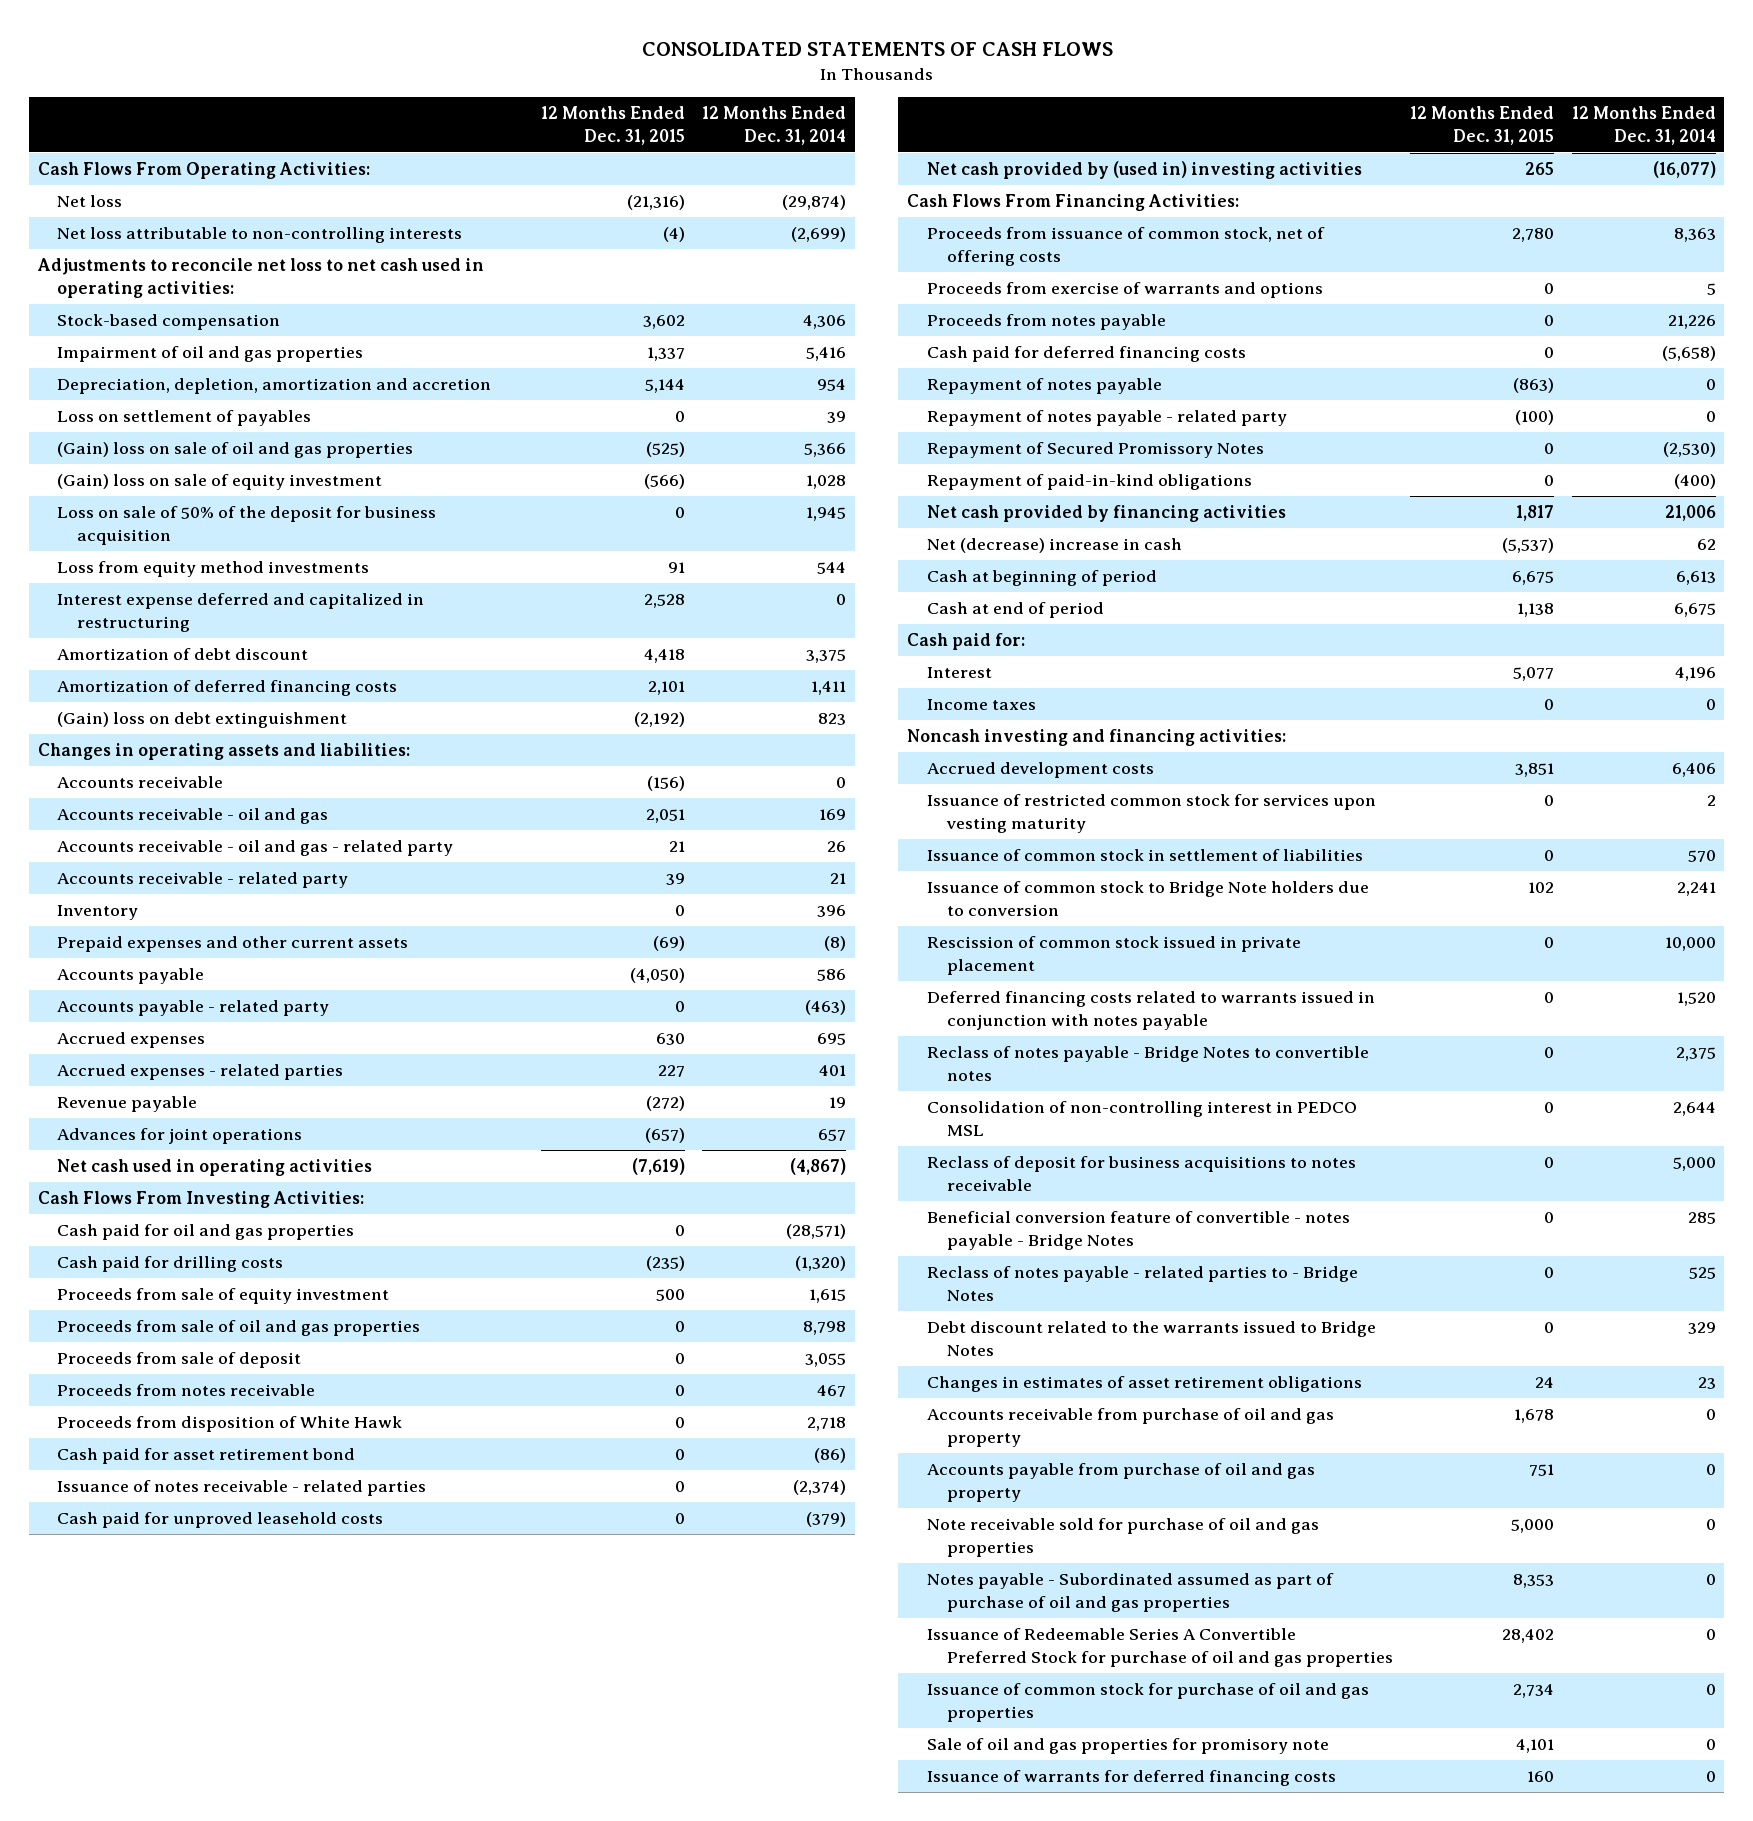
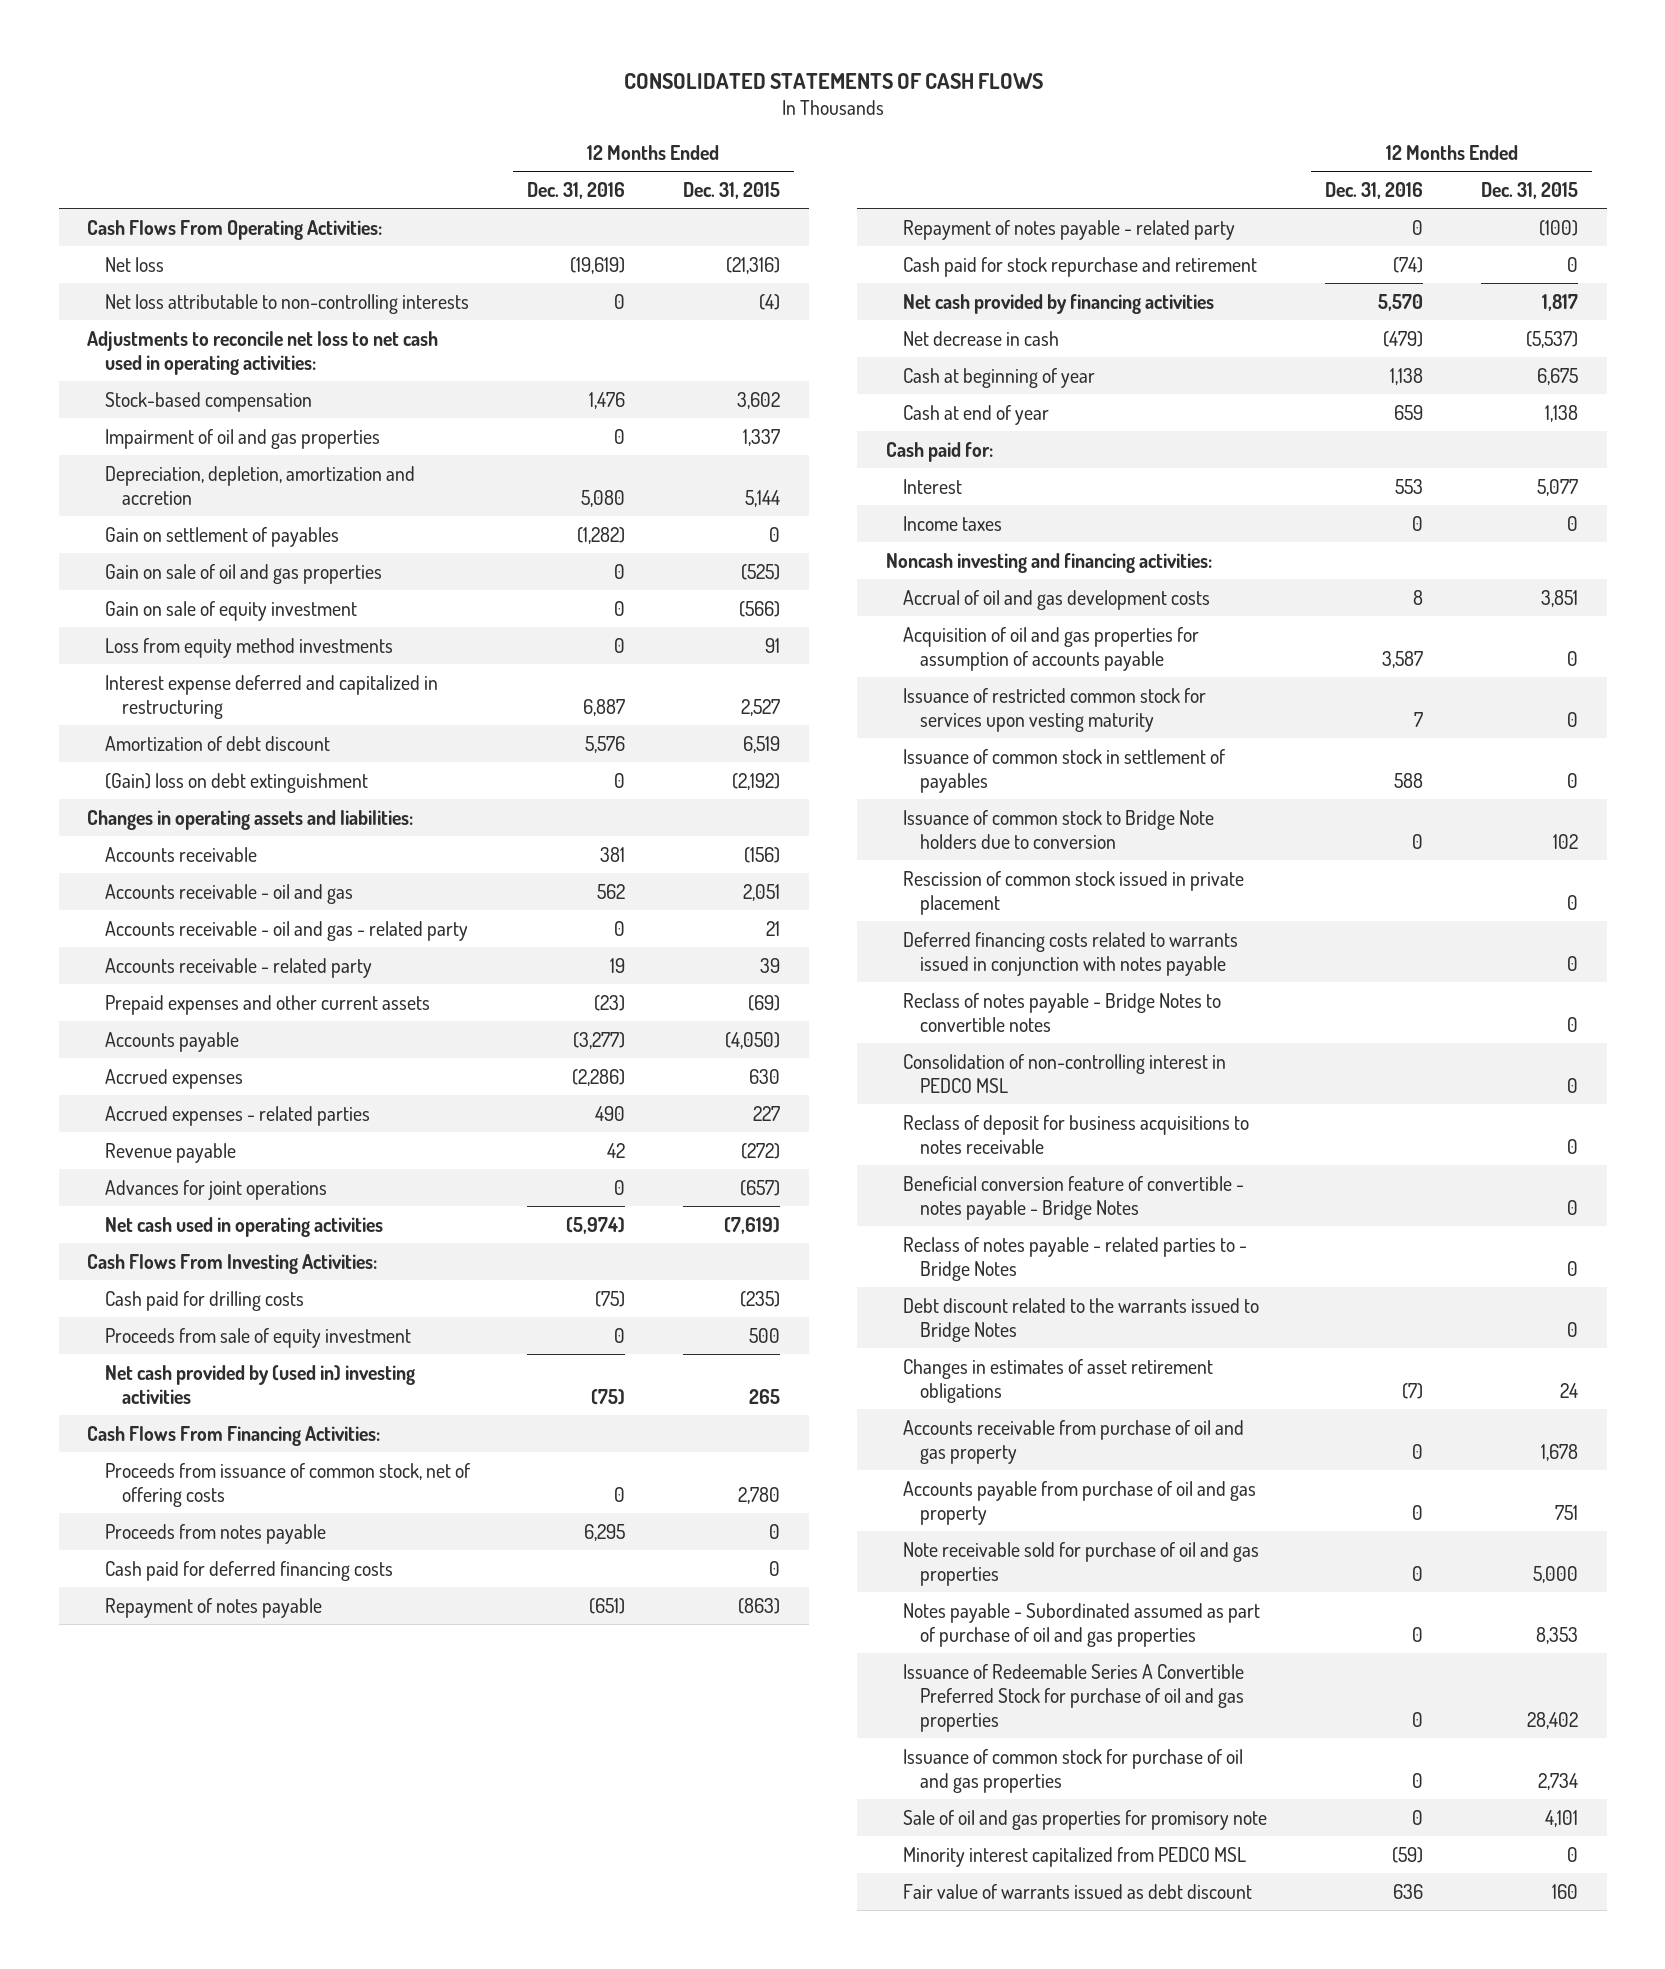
- | 12 Months Ended Dec. 31, 2015 | 12 Months Ended Dec. 31, 2014
+ | 12 Months Ended Dec. 31, 2016 | 12 Months Ended Dec. 31, 2015
- Loss on settlement of payables | 0 | 39
- (Gain) loss on sale of oil and gas properties | (525) | 5,366
- (Gain) loss on sale of equity investment | (566) | 1,028
- Loss on sale of 50% of the deposit for business acquisition | 0 | 1,945
+ Gain on settlement of payables | (1,282) | 0
+ Gain on sale of oil and gas properties | 0 | (525)
+ Gain on sale of equity investment | 0 | (566)
- Interest expense deferred and capitalized in restructuring | 2,528 | 0
- Amortization of debt discount | 4,418 | 3,375
- Amortization of deferred financing costs | 2,101 | 1,411
+ Interest expense deferred and capitalized in restructuring | 6,887 | 2,527
+ Amortization of debt discount | 5,576 | 6,519
- Inventory | 0 | 396
- Accounts payable - related party | 0 | (463)
- Cash paid for oil and gas properties | 0 | (28,571)
- Proceeds from sale of oil and gas properties | 0 | 8,798
- Proceeds from sale of deposit | 0 | 3,055
- Proceeds from notes receivable | 0 | 467
- Proceeds from disposition of White Hawk | 0 | 2,718
- Cash paid for asset retirement bond | 0 | (86)
- Issuance of notes receivable - related parties | 0 | (2,374)
- Cash paid for unproved leasehold costs | 0 | (379)
- Proceeds from exercise of warrants and options | 0 | 5
- Repayment of Secured Promissory Notes | 0 | (2,530)
- Repayment of paid-in-kind obligations | 0 | (400)
+ Cash paid for stock repurchase and retirement | (74) | 0
- Net (decrease) increase in cash | (5,537) | 62
- Cash at beginning of period | 6,675 | 6,613
- Cash at end of period | 1,138 | 6,675
+ Net decrease in cash | (479) | (5,537)
+ Cash at beginning of year | 1,138 | 6,675
+ Cash at end of year | 659 | 1,138
- Accrued development costs | 3,851 | 6,406
+ Accrual of oil and gas development costs | 8 | 3,851
+ Acquisition of oil and gas properties for assumption of accounts payable | 3,587 | 0
- Issuance of common stock in settlement of liabilities | 0 | 570
+ Issuance of common stock in settlement of payables | 588 | 0
- Issuance of warrants for deferred financing costs | 160 | 0
+ Minority interest capitalized from PEDCO MSL | (59) | 0
+ Fair value of warrants issued as debt discount | 636 | 160

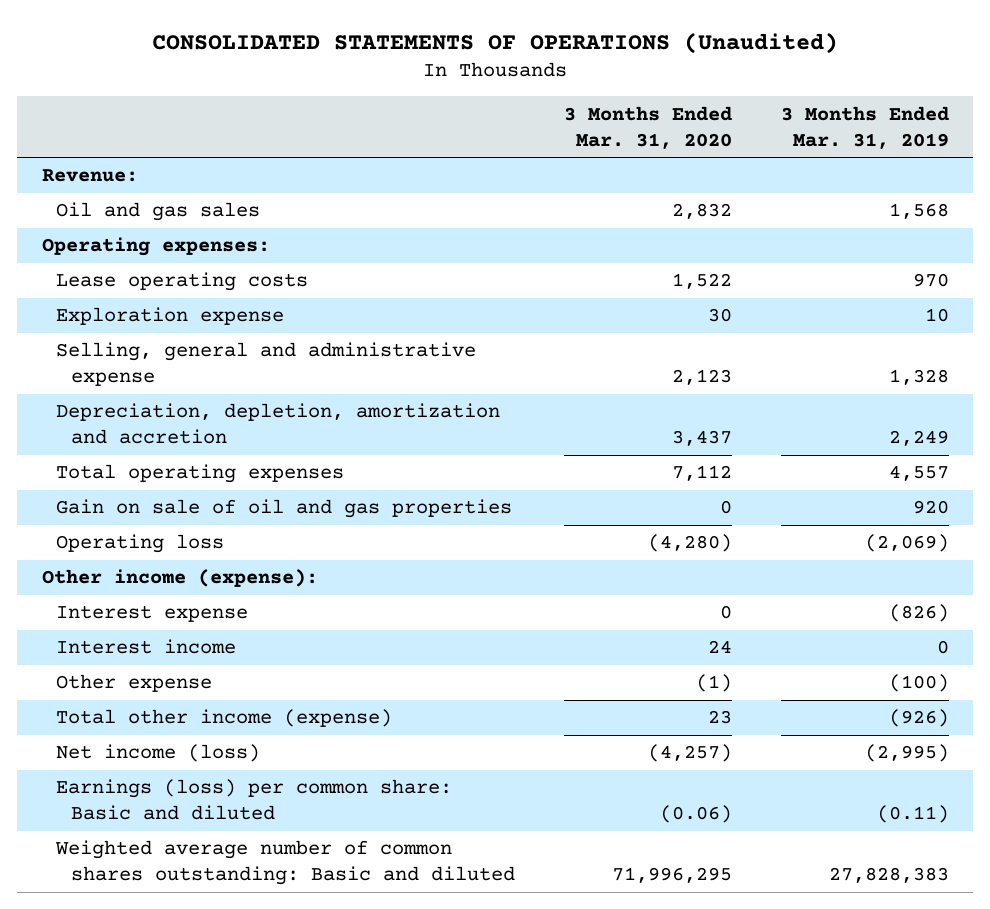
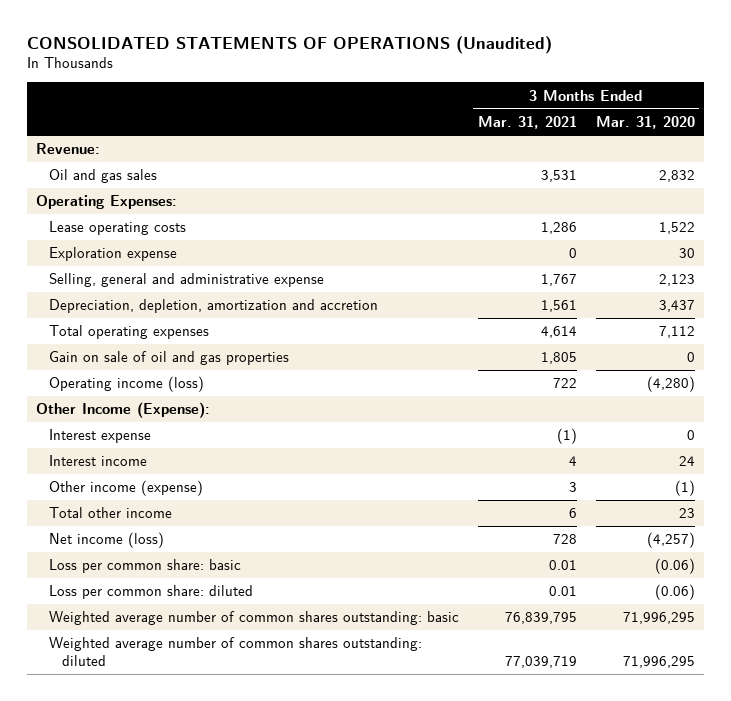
- | 3 Months Ended Mar. 31, 2020 | 3 Months Ended Mar. 31, 2019
+ | 3 Months Ended Mar. 31, 2021 | 3 Months Ended Mar. 31, 2020
- Operating expenses:
+ Operating Expenses:
- Operating loss | (4,280) | (2,069)
- Other income (expense):
+ Operating income (loss) | 722 | (4,280)
+ Other Income (Expense):
- Other expense | (1) | (100)
- Total other income (expense) | 23 | (926)
+ Other income (expense) | 3 | (1)
+ Total other income | 6 | 23
- Earnings (loss) per common share: Basic and diluted | (0.06) | (0.11)
- Weighted average number of common shares outstanding: Basic and diluted | 71,996,295 | 27,828,383
+ Loss per common share: basic | 0.01 | (0.06)
+ Loss per common share: diluted | 0.01 | (0.06)
+ Weighted average number of common shares outstanding: basic | 76,839,795 | 71,996,295
+ Weighted average number of common shares outstanding: diluted | 77,039,719 | 71,996,295

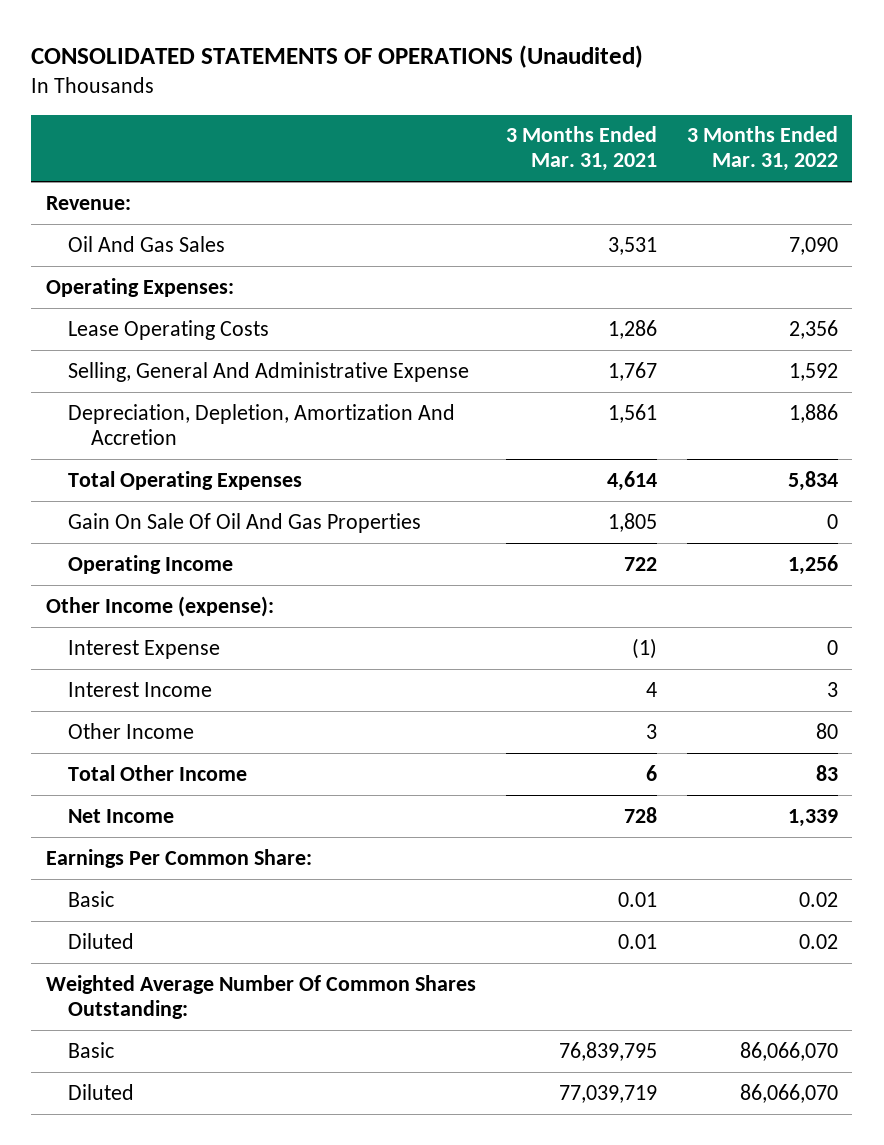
- | 3 Months Ended Mar. 31, 2021 | 3 Months Ended Mar. 31, 2020
+ | 3 Months Ended Mar. 31, 2021 | 3 Months Ended Mar. 31, 2022
- Oil and gas sales | 3,531 | 2,832
+ Oil And Gas Sales | 3,531 | 7,090
- Lease operating costs | 1,286 | 1,522
- Exploration expense | 0 | 30
- Selling, general and administrative expense | 1,767 | 2,123
- Depreciation, depletion, amortization and accretion | 1,561 | 3,437
- Total operating expenses | 4,614 | 7,112
- Gain on sale of oil and gas properties | 1,805 | 0
- Operating income (loss) | 722 | (4,280)
- Other Income (Expense):
- Interest expense | (1) | 0
- Interest income | 4 | 24
- Other income (expense) | 3 | (1)
- Total other income | 6 | 23
- Net income (loss) | 728 | (4,257)
- Loss per common share: basic | 0.01 | (0.06)
- Loss per common share: diluted | 0.01 | (0.06)
- Weighted average number of common shares outstanding: basic | 76,839,795 | 71,996,295
- Weighted average number of common shares outstanding: diluted | 77,039,719 | 71,996,295
+ Lease Operating Costs | 1,286 | 2,356
+ Selling, General And Administrative Expense | 1,767 | 1,592
+ Depreciation, Depletion, Amortization And Accretion | 1,561 | 1,886
+ Total Operating Expenses | 4,614 | 5,834
+ Gain On Sale Of Oil And Gas Properties | 1,805 | 0
+ Operating Income | 722 | 1,256
+ Other Income (expense):
+ Interest Expense | (1) | 0
+ Interest Income | 4 | 3
+ Other Income | 3 | 80
+ Total Other Income | 6 | 83
+ Net Income | 728 | 1,339
+ Earnings Per Common Share:
+ Basic | 0.01 | 0.02
+ Diluted | 0.01 | 0.02
+ Weighted Average Number Of Common Shares Outstanding:
+ Basic | 76,839,795 | 86,066,070
+ Diluted | 77,039,719 | 86,066,070

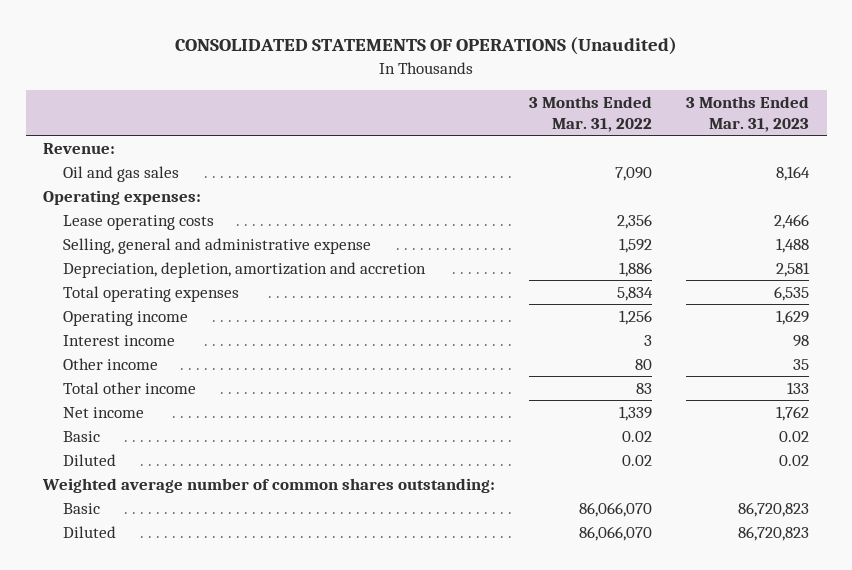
- | 3 Months Ended Mar. 31, 2021 | 3 Months Ended Mar. 31, 2022
+ | 3 Months Ended Mar. 31, 2022 | 3 Months Ended Mar. 31, 2023
- Oil And Gas Sales | 3,531 | 7,090
- Operating Expenses:
- Lease Operating Costs | 1,286 | 2,356
- Selling, General And Administrative Expense | 1,767 | 1,592
- Depreciation, Depletion, Amortization And Accretion | 1,561 | 1,886
- Total Operating Expenses | 4,614 | 5,834
- Gain On Sale Of Oil And Gas Properties | 1,805 | 0
- Operating Income | 722 | 1,256
- Other Income (expense):
- Interest Expense | (1) | 0
- Interest Income | 4 | 3
- Other Income | 3 | 80
- Total Other Income | 6 | 83
- Net Income | 728 | 1,339
- Earnings Per Common Share:
+ Oil and gas sales | 7,090 | 8,164
+ Operating expenses:
+ Lease operating costs | 2,356 | 2,466
+ Selling, general and administrative expense | 1,592 | 1,488
+ Depreciation, depletion, amortization and accretion | 1,886 | 2,581
+ Total operating expenses | 5,834 | 6,535
+ Operating income | 1,256 | 1,629
+ Interest income | 3 | 98
+ Other income | 80 | 35
+ Total other income | 83 | 133
+ Net income | 1,339 | 1,762
- Weighted Average Number Of Common Shares Outstanding:
+ Weighted average number of common shares outstanding:

